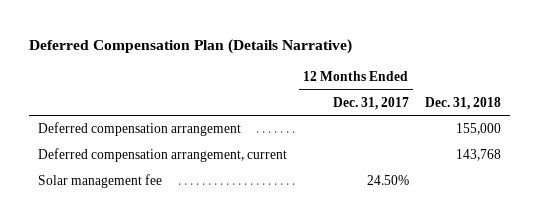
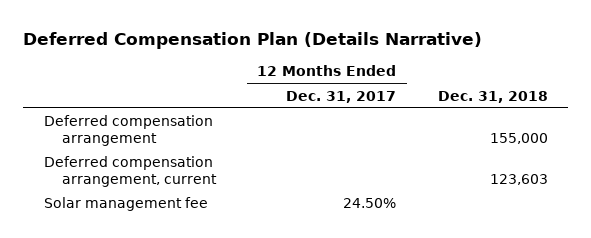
- Deferred compensation arrangement, current | | 143,768
+ Deferred compensation arrangement, current | | 123,603

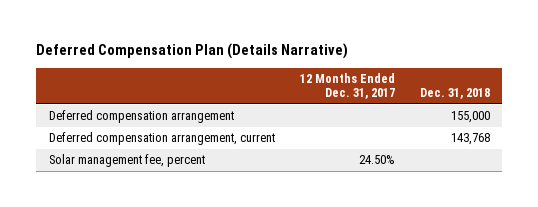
- Deferred compensation arrangement, current | | 123,603
- Solar management fee | 24.50% |
+ Deferred compensation arrangement, current | | 143,768
+ Solar management fee, percent | 24.50% |

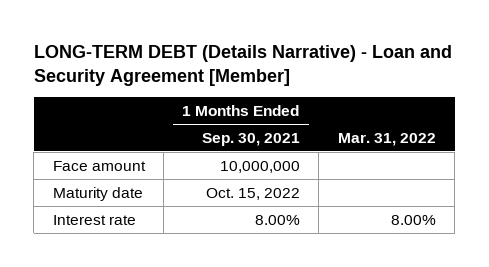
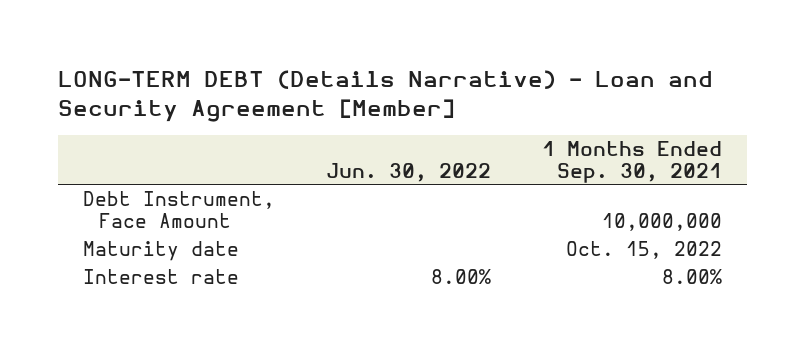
- | 1 Months Ended Sep. 30, 2021 | Mar. 31, 2022
+ | Jun. 30, 2022 | 1 Months Ended Sep. 30, 2021
- Face amount | 10,000,000 |
+ Debt Instrument, Face Amount | | 10,000,000

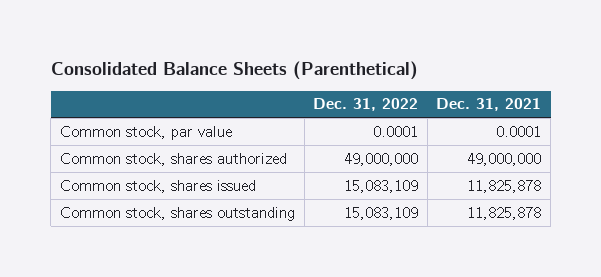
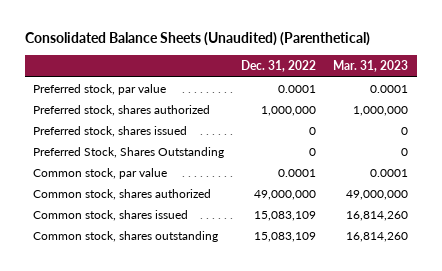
- Consolidated Balance Sheets (Parenthetical)
+ Consolidated Balance Sheets (Unaudited) (Parenthetical)
- | Dec. 31, 2022 | Dec. 31, 2021
+ | Dec. 31, 2022 | Mar. 31, 2023
+ Preferred stock, par value | 0.0001 | 0.0001
+ Preferred stock, shares authorized | 1,000,000 | 1,000,000
+ Preferred stock, shares issued | 0 | 0
+ Preferred Stock, Shares Outstanding | 0 | 0

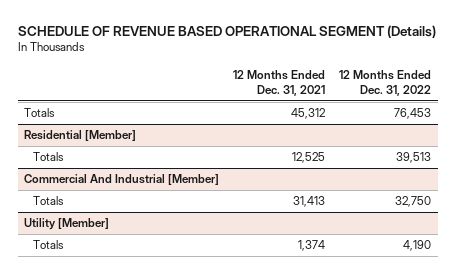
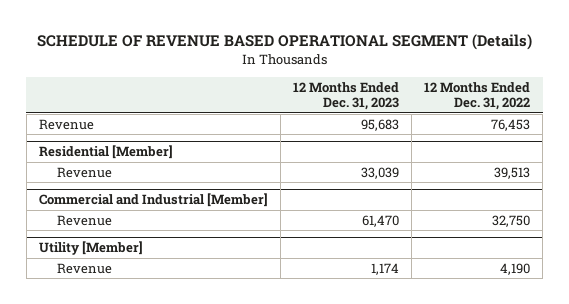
- | 12 Months Ended Dec. 31, 2021 | 12 Months Ended Dec. 31, 2022
+ | 12 Months Ended Dec. 31, 2023 | 12 Months Ended Dec. 31, 2022
- Totals | 45,312 | 76,453
+ Revenue | 95,683 | 76,453
@ Residential [Member]
- Totals | 12,525 | 39,513
- Commercial And Industrial [Member]
- Totals | 31,413 | 32,750
@ Residential [Member]
+ Revenue | 33,039 | 39,513
+ Commercial and Industrial [Member]
+ Revenue | 61,470 | 32,750
@ Utility [Member]
- Totals | 1,374 | 4,190
+ Revenue | 1,174 | 4,190

